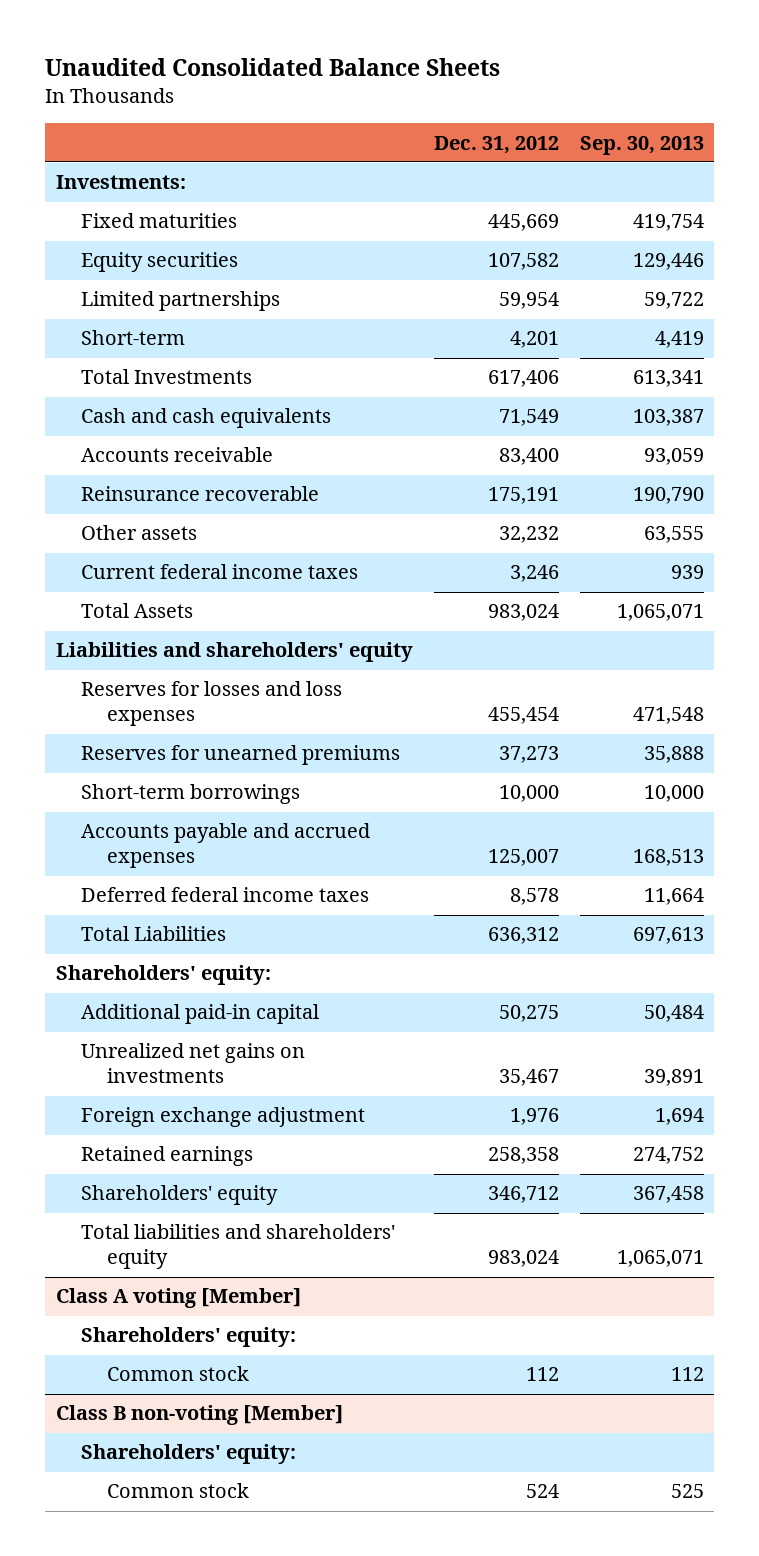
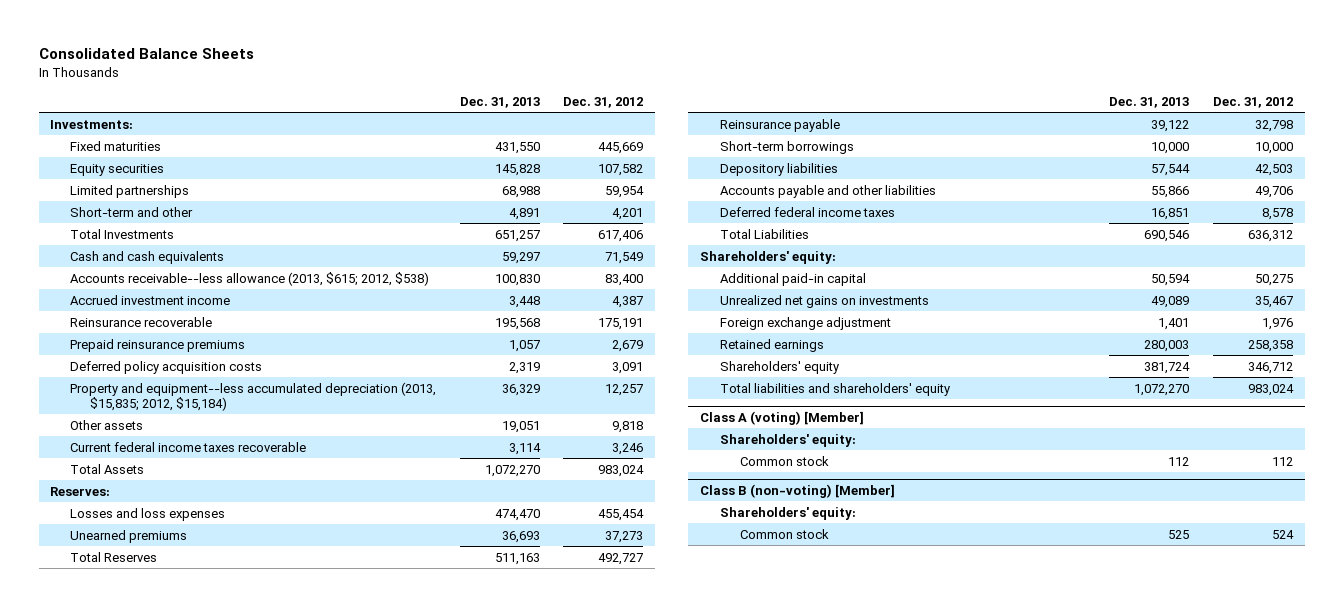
- Unaudited Consolidated Balance Sheets
+ Consolidated Balance Sheets
- | Dec. 31, 2012 | Sep. 30, 2013
+ | Dec. 31, 2013 | Dec. 31, 2012
- Short-term | 4,201 | 4,419
+ Short-term and other | 4,891 | 4,201
- Accounts receivable | 83,400 | 93,059
+ Accounts receivable--less allowance (2013, $615; 2012, $538) | 100,830 | 83,400
+ Accrued investment income | 3,448 | 4,387
- Other assets | 32,232 | 63,555
- Current federal income taxes | 3,246 | 939
+ Prepaid reinsurance premiums | 1,057 | 2,679
+ Deferred policy acquisition costs | 2,319 | 3,091
+ Property and equipment--less accumulated depreciation (2013, $15,835; 2012, $15,184) | 36,329 | 12,257
+ Other assets | 19,051 | 9,818
+ Current federal income taxes recoverable | 3,114 | 3,246
- Liabilities and shareholders' equity
- Reserves for losses and loss expenses | 455,454 | 471,548
- Reserves for unearned premiums | 37,273 | 35,888
+ Reserves:
+ Losses and loss expenses | 474,470 | 455,454
+ Unearned premiums | 36,693 | 37,273
+ Total Reserves | 511,163 | 492,727
+ Reinsurance payable | 39,122 | 32,798
- Accounts payable and accrued expenses | 125,007 | 168,513
+ Depository liabilities | 57,544 | 42,503
+ Accounts payable and other liabilities | 55,866 | 49,706
- Class A voting [Member]
+ Class A (voting) [Member]
- Class B non-voting [Member]
+ Class B (non-voting) [Member]

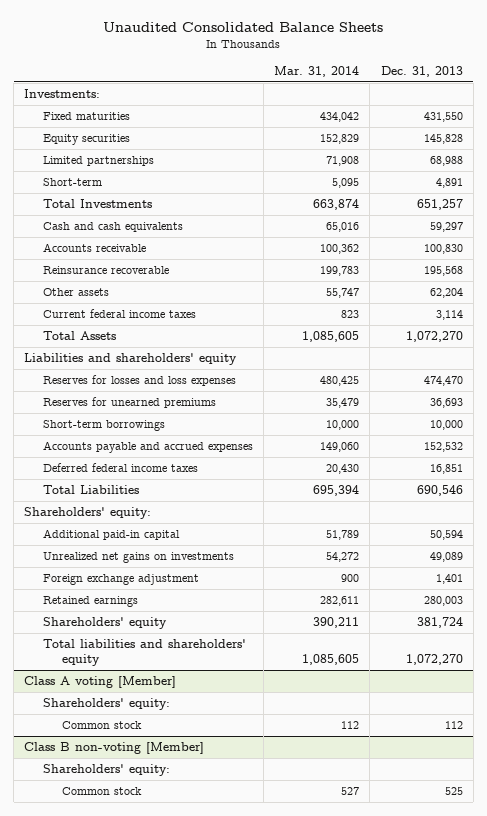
- Consolidated Balance Sheets
+ Unaudited Consolidated Balance Sheets
- | Dec. 31, 2013 | Dec. 31, 2012
+ | Mar. 31, 2014 | Dec. 31, 2013
- Short-term and other | 4,891 | 4,201
+ Short-term | 5,095 | 4,891
- Accounts receivable--less allowance (2013, $615; 2012, $538) | 100,830 | 83,400
- Accrued investment income | 3,448 | 4,387
+ Accounts receivable | 100,362 | 100,830
- Prepaid reinsurance premiums | 1,057 | 2,679
- Deferred policy acquisition costs | 2,319 | 3,091
- Property and equipment--less accumulated depreciation (2013, $15,835; 2012, $15,184) | 36,329 | 12,257
- Other assets | 19,051 | 9,818
- Current federal income taxes recoverable | 3,114 | 3,246
+ Other assets | 55,747 | 62,204
+ Current federal income taxes | 823 | 3,114
- Reserves:
- Losses and loss expenses | 474,470 | 455,454
- Unearned premiums | 36,693 | 37,273
- Total Reserves | 511,163 | 492,727
- Reinsurance payable | 39,122 | 32,798
+ Liabilities and shareholders' equity
+ Reserves for losses and loss expenses | 480,425 | 474,470
+ Reserves for unearned premiums | 35,479 | 36,693
- Depository liabilities | 57,544 | 42,503
- Accounts payable and other liabilities | 55,866 | 49,706
+ Accounts payable and accrued expenses | 149,060 | 152,532
- Class A (voting) [Member]
+ Class A voting [Member]
- Class B (non-voting) [Member]
+ Class B non-voting [Member]

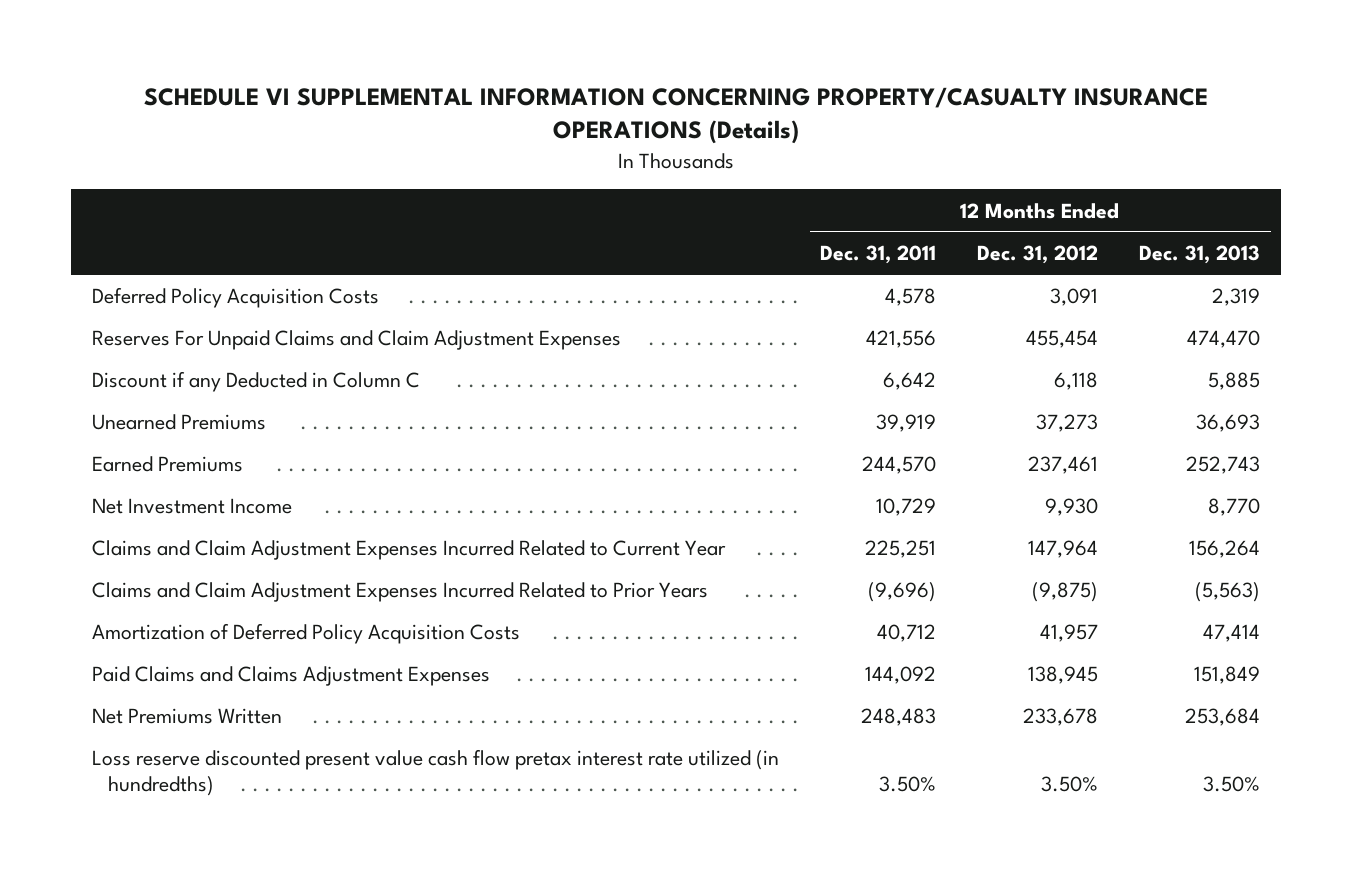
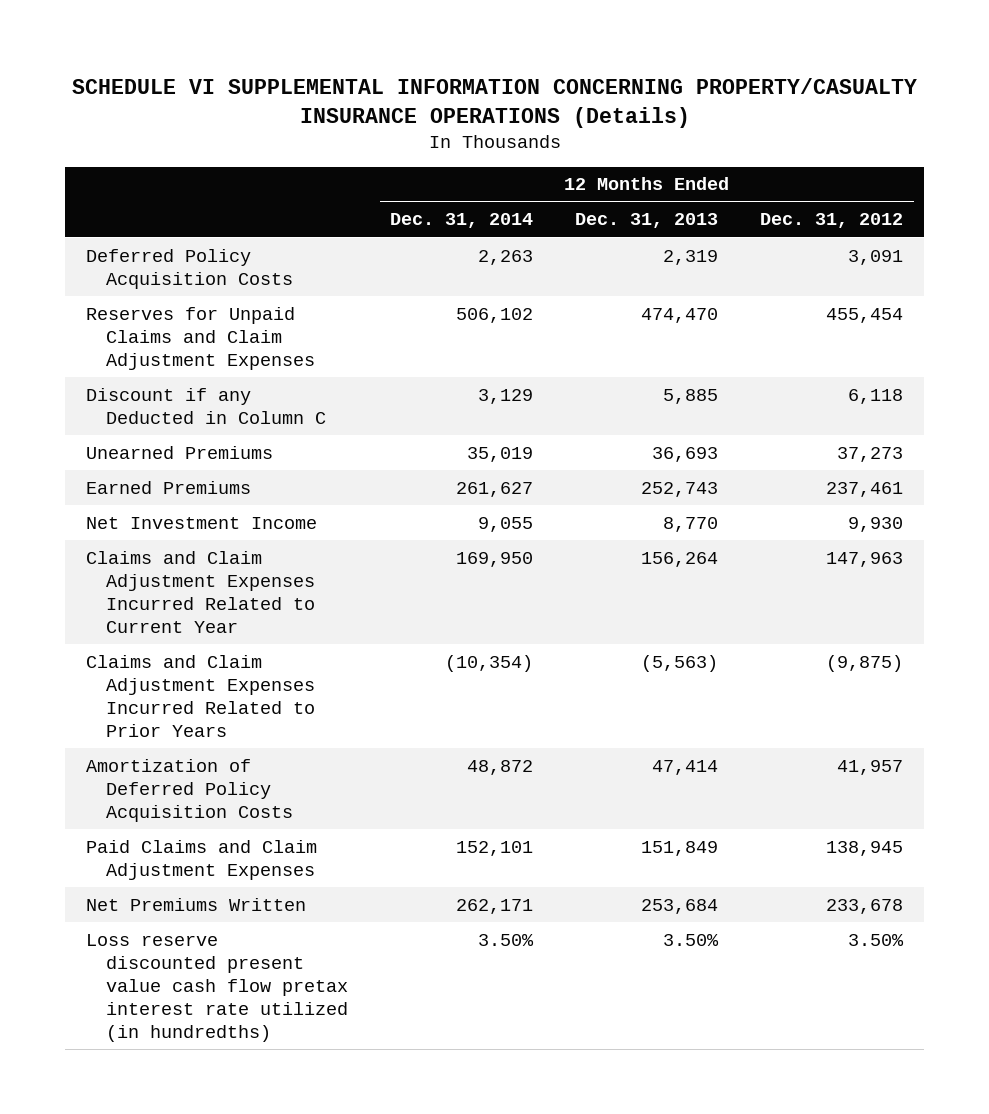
- | 12 Months Ended Dec. 31, 2011 | 12 Months Ended Dec. 31, 2012 | 12 Months Ended Dec. 31, 2013
+ | 12 Months Ended Dec. 31, 2014 | 12 Months Ended Dec. 31, 2013 | 12 Months Ended Dec. 31, 2012
- Reserves For Unpaid Claims and Claim Adjustment Expenses | 421,556 | 455,454 | 474,470
+ Reserves for Unpaid Claims and Claim Adjustment Expenses | 506,102 | 474,470 | 455,454
- Claims and Claim Adjustment Expenses Incurred Related to Current Year | 225,251 | 147,964 | 156,264
+ Claims and Claim Adjustment Expenses Incurred Related to Current Year | 169,950 | 156,264 | 147,963
- Paid Claims and Claims Adjustment Expenses | 144,092 | 138,945 | 151,849
+ Paid Claims and Claim Adjustment Expenses | 152,101 | 151,849 | 138,945

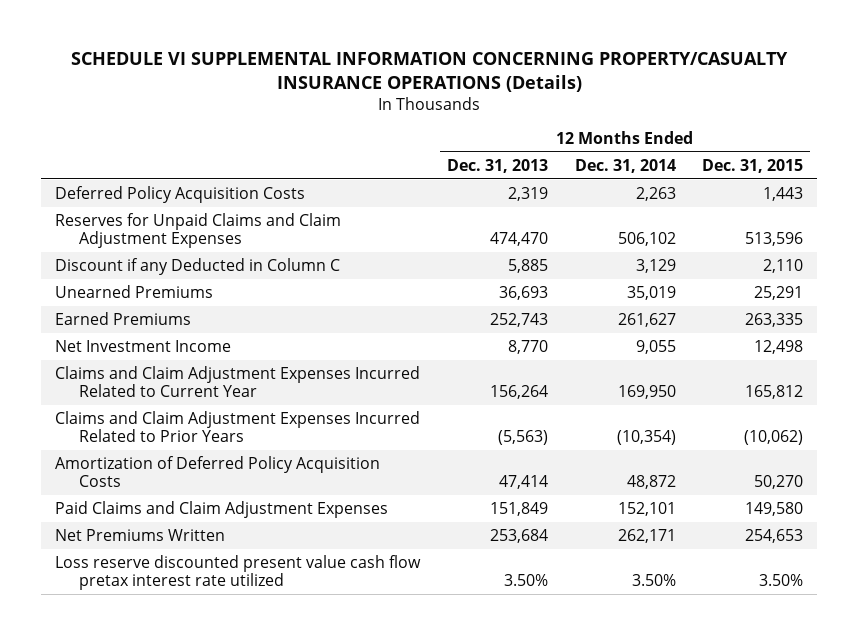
- | 12 Months Ended Dec. 31, 2014 | 12 Months Ended Dec. 31, 2013 | 12 Months Ended Dec. 31, 2012
+ | 12 Months Ended Dec. 31, 2013 | 12 Months Ended Dec. 31, 2014 | 12 Months Ended Dec. 31, 2015
- Loss reserve discounted present value cash flow pretax interest rate utilized (in hundredths) | 3.50% | 3.50% | 3.50%
+ Loss reserve discounted present value cash flow pretax interest rate utilized | 3.50% | 3.50% | 3.50%

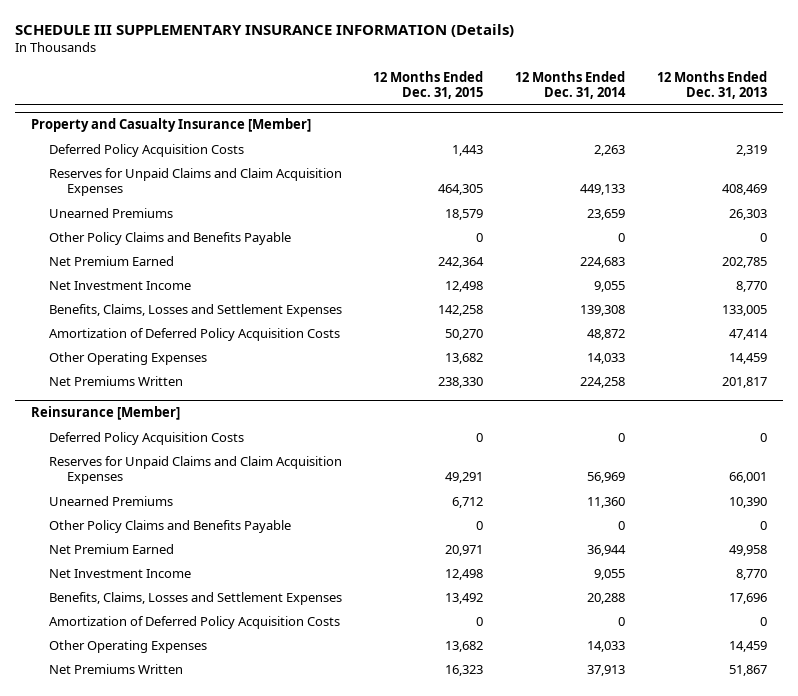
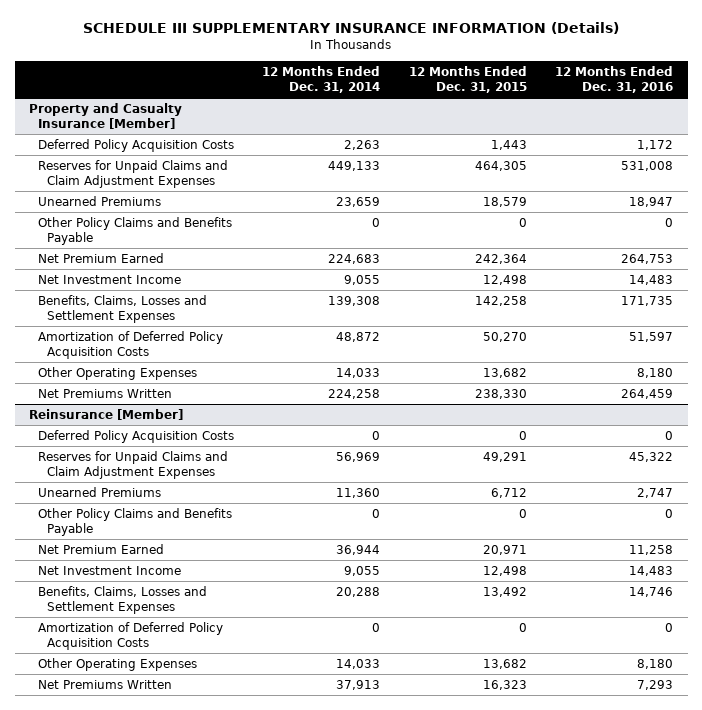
- | 12 Months Ended Dec. 31, 2015 | 12 Months Ended Dec. 31, 2014 | 12 Months Ended Dec. 31, 2013
+ | 12 Months Ended Dec. 31, 2014 | 12 Months Ended Dec. 31, 2015 | 12 Months Ended Dec. 31, 2016
@ Property and Casualty Insurance [Member]
- Reserves for Unpaid Claims and Claim Acquisition Expenses | 464,305 | 449,133 | 408,469
+ Reserves for Unpaid Claims and Claim Adjustment Expenses | 449,133 | 464,305 | 531,008
@ Reinsurance [Member]
- Reserves for Unpaid Claims and Claim Acquisition Expenses | 49,291 | 56,969 | 66,001
+ Reserves for Unpaid Claims and Claim Adjustment Expenses | 56,969 | 49,291 | 45,322

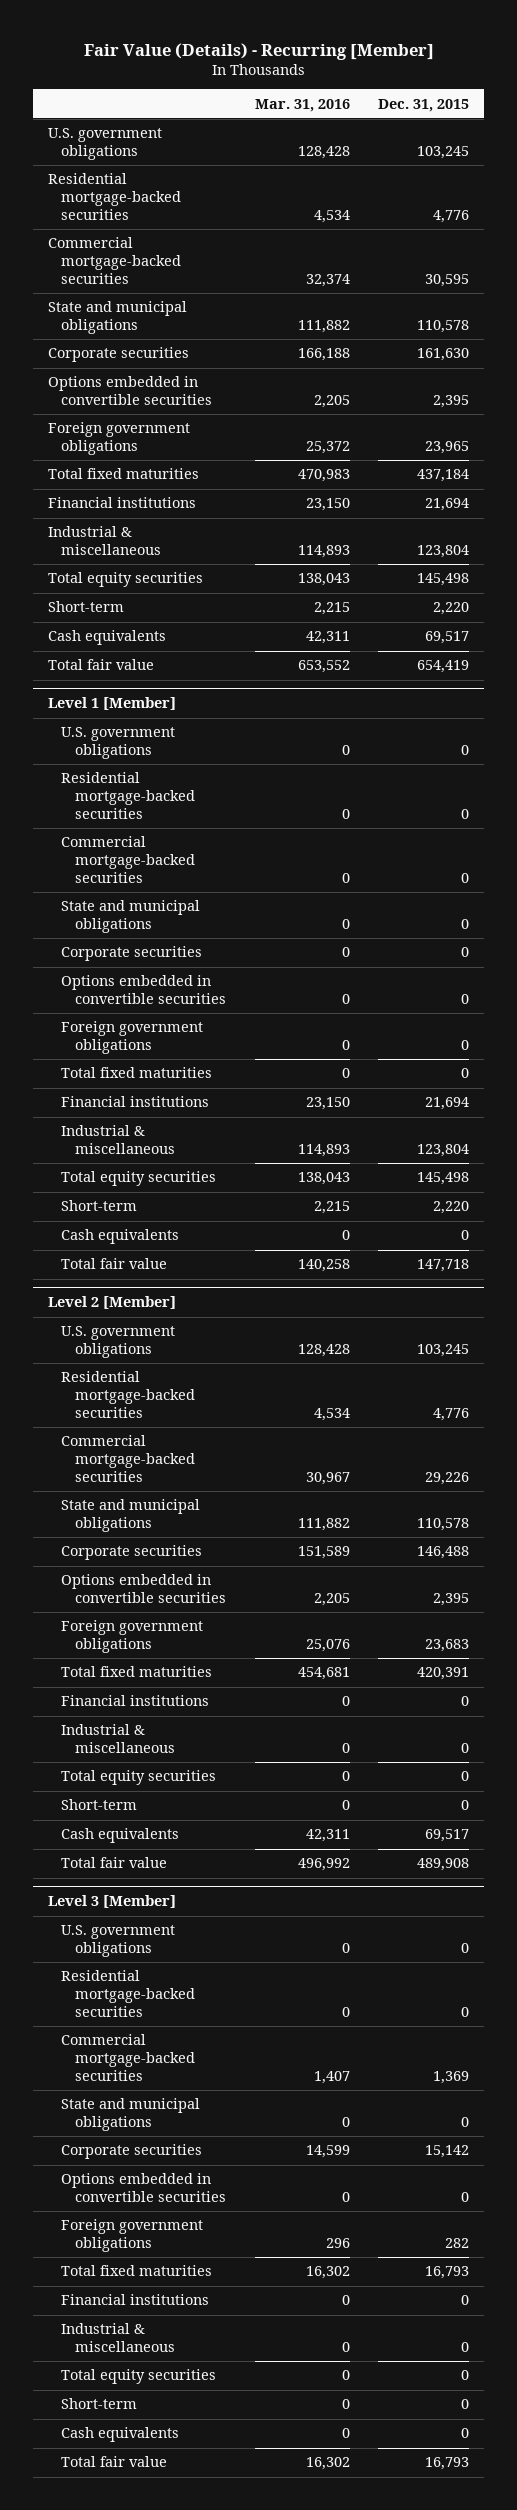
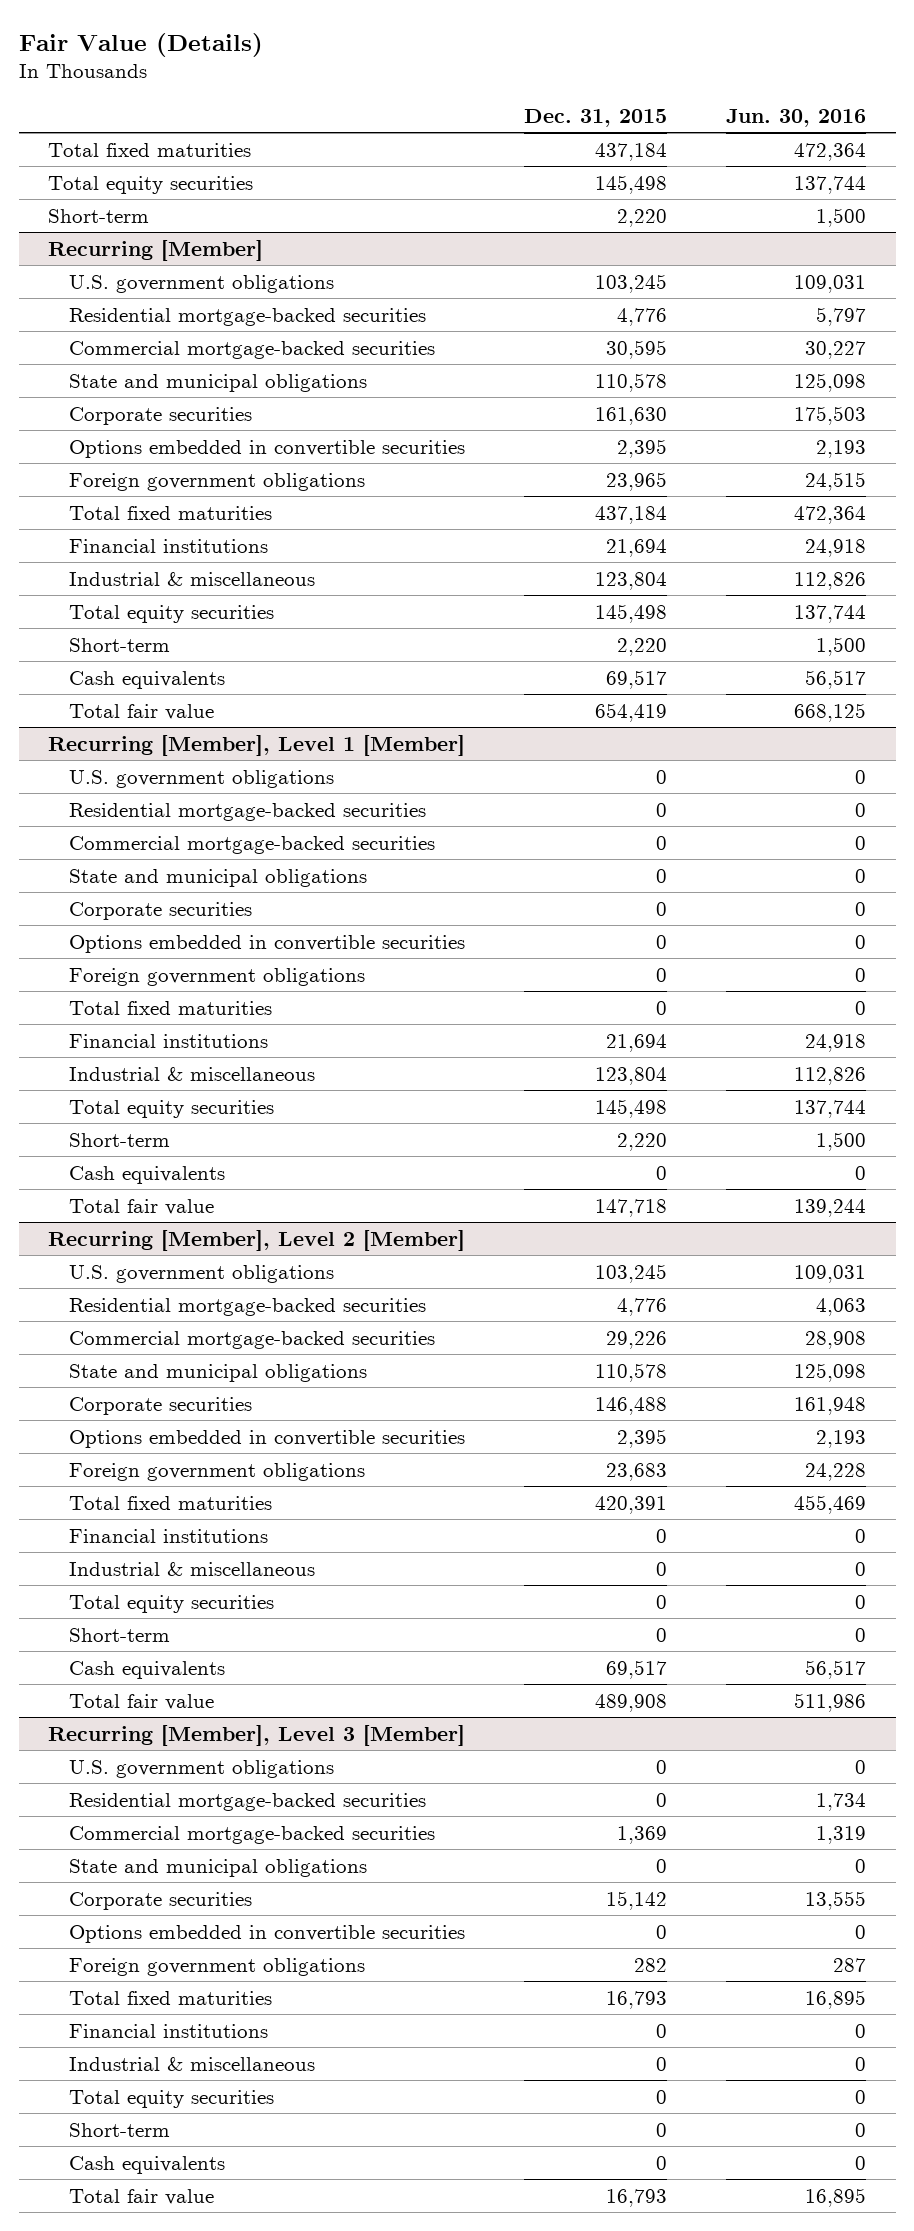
- Fair Value (Details) - Recurring [Member]
+ Fair Value (Details)
- | Mar. 31, 2016 | Dec. 31, 2015
+ | Dec. 31, 2015 | Jun. 30, 2016
+ Total fixed maturities | 437,184 | 472,364
+ Total equity securities | 145,498 | 137,744
+ Short-term | 2,220 | 1,500
+ Recurring [Member]
- Level 1 [Member]
+ Recurring [Member], Level 1 [Member]
- Level 2 [Member]
+ Recurring [Member], Level 2 [Member]
- Level 3 [Member]
+ Recurring [Member], Level 3 [Member]

